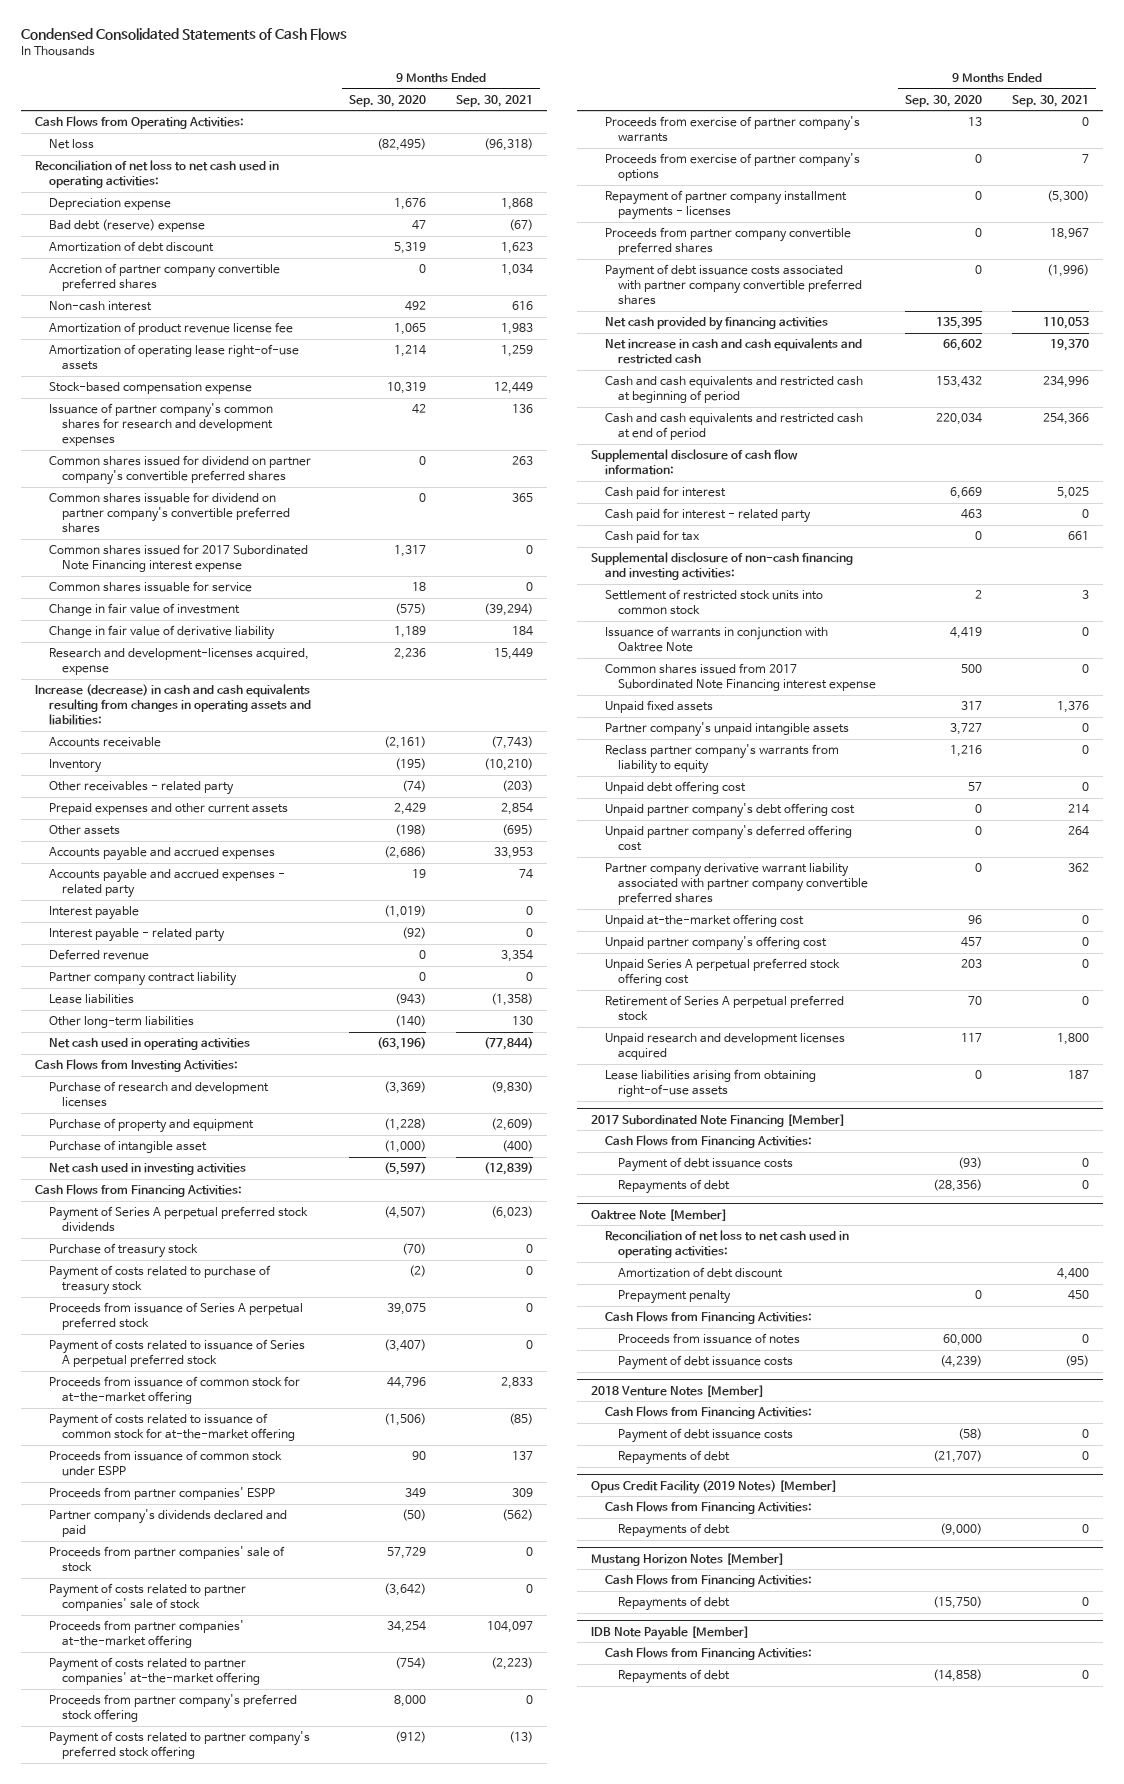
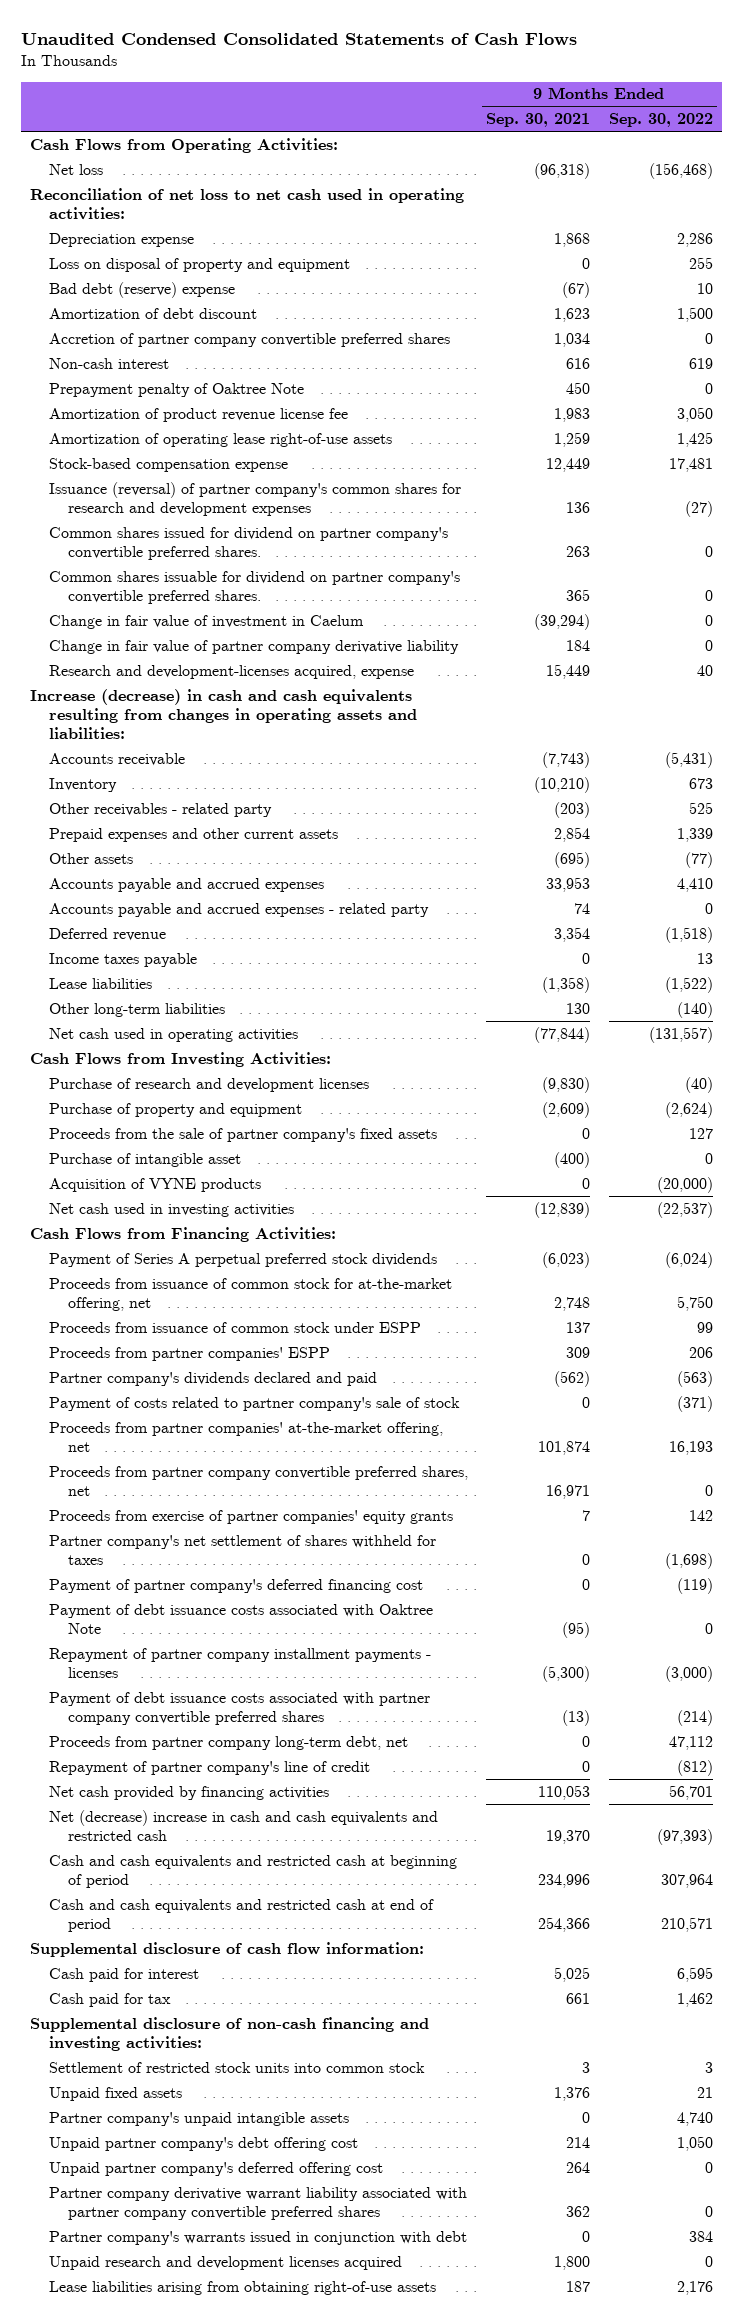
- Condensed Consolidated Statements of Cash Flows
+ Unaudited Condensed Consolidated Statements of Cash Flows
- | 9 Months Ended Sep. 30, 2020 | 9 Months Ended Sep. 30, 2021
+ | 9 Months Ended Sep. 30, 2021 | 9 Months Ended Sep. 30, 2022
+ Loss on disposal of property and equipment | 0 | 255
+ Prepayment penalty of Oaktree Note | 450 | 0
- Issuance of partner company's common shares for research and development expenses | 42 | 136
- Common shares issued for dividend on partner company's convertible preferred shares | 0 | 263
- Common shares issuable for dividend on partner company's convertible preferred shares | 0 | 365
- Common shares issued for 2017 Subordinated Note Financing interest expense | 1,317 | 0
- Common shares issuable for service | 18 | 0
- Change in fair value of investment | (575) | (39,294)
- Change in fair value of derivative liability | 1,189 | 184
+ Issuance (reversal) of partner company's common shares for research and development expenses | 136 | (27)
+ Common shares issued for dividend on partner company's convertible preferred shares. | 263 | 0
+ Common shares issuable for dividend on partner company's convertible preferred shares. | 365 | 0
+ Change in fair value of investment in Caelum | (39,294) | 0
+ Change in fair value of partner company derivative liability | 184 | 0
- Interest payable | (1,019) | 0
- Interest payable - related party | (92) | 0
- Partner company contract liability | 0 | 0
+ Income taxes payable | 0 | 13
+ Proceeds from the sale of partner company's fixed assets | 0 | 127
+ Acquisition of VYNE products | 0 | (20,000)
- Purchase of treasury stock | (70) | 0
- Payment of costs related to purchase of treasury stock | (2) | 0
- Proceeds from issuance of Series A perpetual preferred stock | 39,075 | 0
- Payment of costs related to issuance of Series A perpetual preferred stock | (3,407) | 0
- Proceeds from issuance of common stock for at-the-market offering | 44,796 | 2,833
- Payment of costs related to issuance of common stock for at-the-market offering | (1,506) | (85)
+ Proceeds from issuance of common stock for at-the-market offering, net | 2,748 | 5,750
- Proceeds from partner companies' sale of stock | 57,729 | 0
- Payment of costs related to partner companies' sale of stock | (3,642) | 0
- Proceeds from partner companies' at-the-market offering | 34,254 | 104,097
- Payment of costs related to partner companies' at-the-market offering | (754) | (2,223)
- Proceeds from partner company's preferred stock offering | 8,000 | 0
- Payment of costs related to partner company's preferred stock offering | (912) | (13)
- Proceeds from exercise of partner company's warrants | 13 | 0
- Proceeds from exercise of partner company's options | 0 | 7
+ Payment of costs related to partner company's sale of stock | 0 | (371)
+ Proceeds from partner companies' at-the-market offering, net | 101,874 | 16,193
+ Proceeds from partner company convertible preferred shares, net | 16,971 | 0
+ Proceeds from exercise of partner companies' equity grants | 7 | 142
+ Partner company's net settlement of shares withheld for taxes | 0 | (1,698)
+ Payment of partner company's deferred financing cost | 0 | (119)
+ Payment of debt issuance costs associated with Oaktree Note | (95) | 0
- Proceeds from partner company convertible preferred shares | 0 | 18,967
- Payment of debt issuance costs associated with partner company convertible preferred shares | 0 | (1,996)
+ Payment of debt issuance costs associated with partner company convertible preferred shares | (13) | (214)
+ Proceeds from partner company long-term debt, net | 0 | 47,112
+ Repayment of partner company's line of credit | 0 | (812)
- Net increase in cash and cash equivalents and restricted cash | 66,602 | 19,370
+ Net (decrease) increase in cash and cash equivalents and restricted cash | 19,370 | (97,393)
- Cash paid for interest - related party | 463 | 0
- Issuance of warrants in conjunction with Oaktree Note | 4,419 | 0
- Common shares issued from 2017 Subordinated Note Financing interest expense | 500 | 0
- Reclass partner company's warrants from liability to equity | 1,216 | 0
- Unpaid debt offering cost | 57 | 0
- Unpaid at-the-market offering cost | 96 | 0
- Unpaid partner company's offering cost | 457 | 0
- Unpaid Series A perpetual preferred stock offering cost | 203 | 0
- Retirement of Series A perpetual preferred stock | 70 | 0
+ Partner company's warrants issued in conjunction with debt | 0 | 384
- 2017 Subordinated Note Financing [Member]
- Cash Flows from Financing Activities:
- Payment of debt issuance costs | (93) | 0
- Repayments of debt | (28,356) | 0
- Oaktree Note [Member]
- Reconciliation of net loss to net cash used in operating activities:
- Amortization of debt discount | | 4,400
- Prepayment penalty | 0 | 450
- Cash Flows from Financing Activities:
- Proceeds from issuance of notes | 60,000 | 0
- Payment of debt issuance costs | (4,239) | (95)
- 2018 Venture Notes [Member]
- Cash Flows from Financing Activities:
- Payment of debt issuance costs | (58) | 0
- Repayments of debt | (21,707) | 0
- Opus Credit Facility (2019 Notes) [Member]
- Cash Flows from Financing Activities:
- Repayments of debt | (9,000) | 0
- Mustang Horizon Notes [Member]
- Cash Flows from Financing Activities:
- Repayments of debt | (15,750) | 0
- IDB Note Payable [Member]
- Cash Flows from Financing Activities:
- Repayments of debt | (14,858) | 0

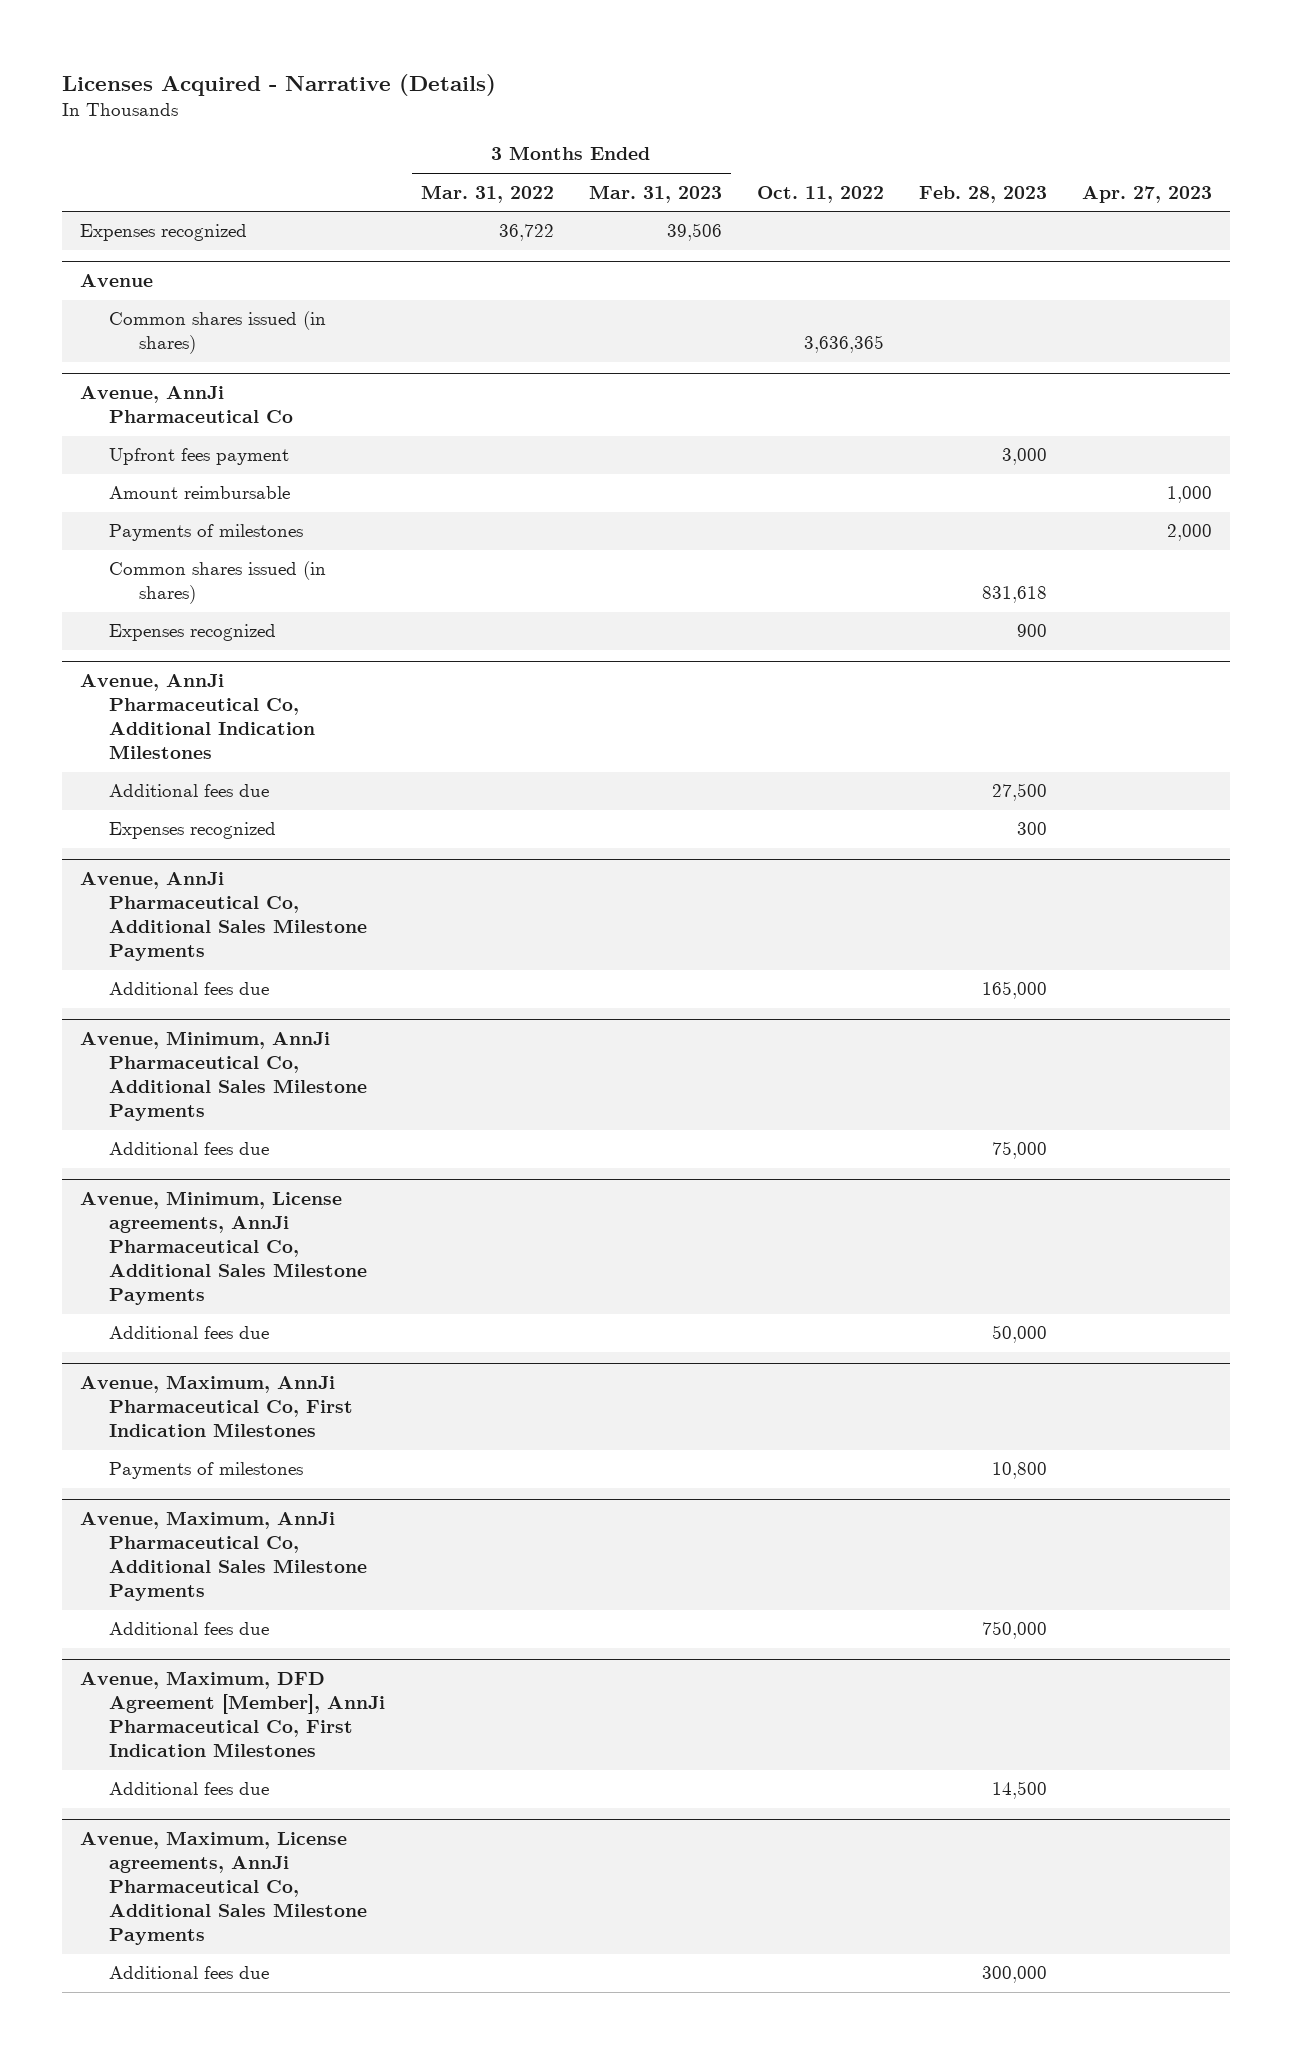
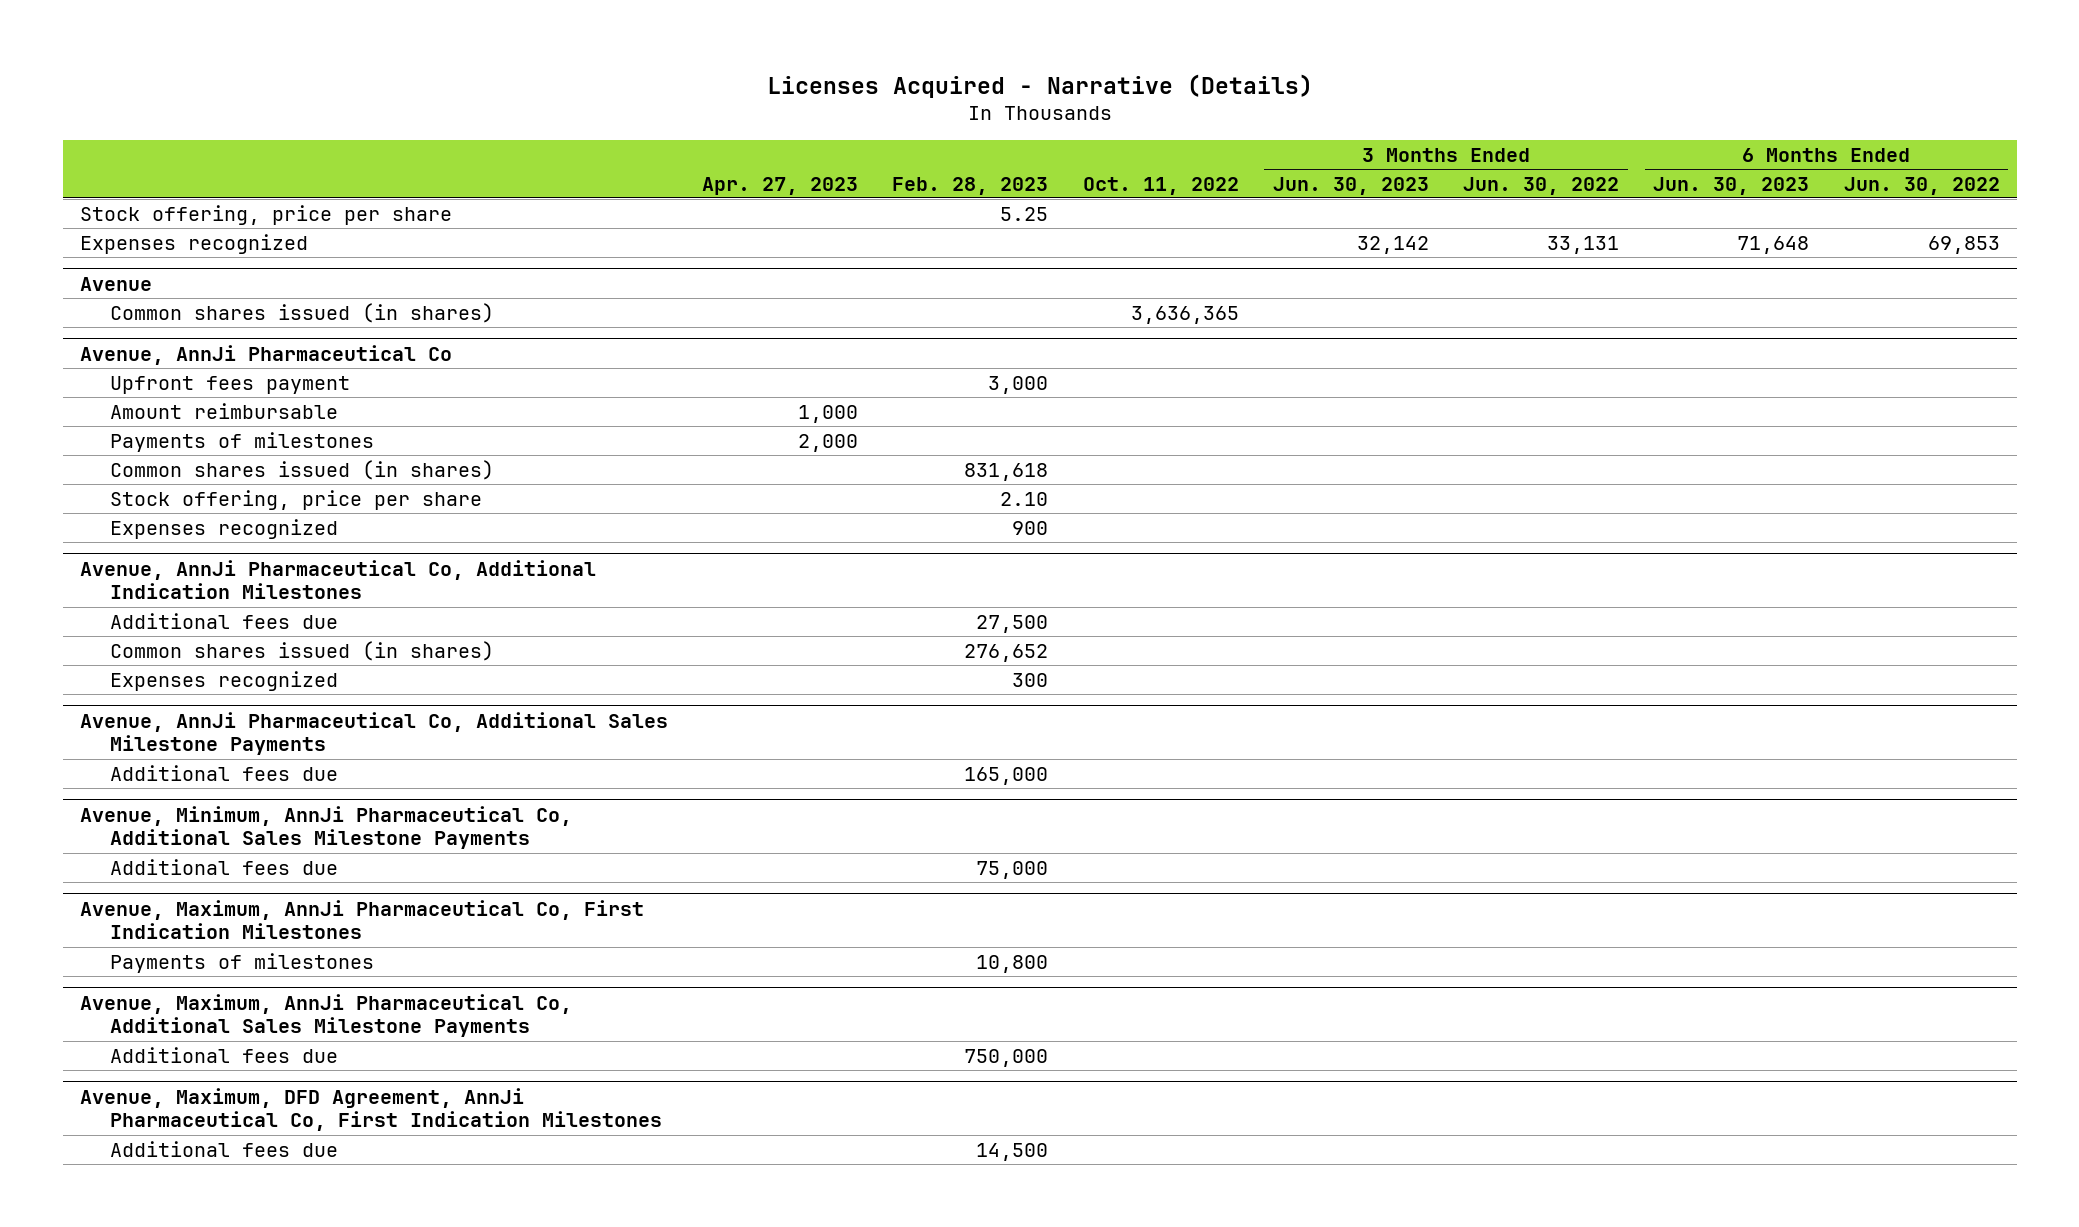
- | 3 Months Ended Mar. 31, 2022 | 3 Months Ended Mar. 31, 2023 | Oct. 11, 2022 | Feb. 28, 2023 | Apr. 27, 2023
+ | Apr. 27, 2023 | Feb. 28, 2023 | Oct. 11, 2022 | 3 Months Ended Jun. 30, 2023 | 3 Months Ended Jun. 30, 2022 | 6 Months Ended Jun. 30, 2023 | 6 Months Ended Jun. 30, 2022
+ Stock offering, price per share | | 5.25 | | | | |
@ Avenue, AnnJi Pharmaceutical Co
+ Stock offering, price per share | | 2.10 | | | | |
@ Avenue, AnnJi Pharmaceutical Co, Additional Indication Milestones
+ Common shares issued (in shares) | | 276,652 | | | | |
- Avenue, Minimum, License agreements, AnnJi Pharmaceutical Co, Additional Sales Milestone Payments
- Additional fees due | | | | 50,000 |
- Avenue, Maximum, DFD Agreement [Member], AnnJi Pharmaceutical Co, First Indication Milestones
+ Avenue, Maximum, DFD Agreement, AnnJi Pharmaceutical Co, First Indication Milestones
- Avenue, Maximum, License agreements, AnnJi Pharmaceutical Co, Additional Sales Milestone Payments
- Additional fees due | | | | 300,000 |

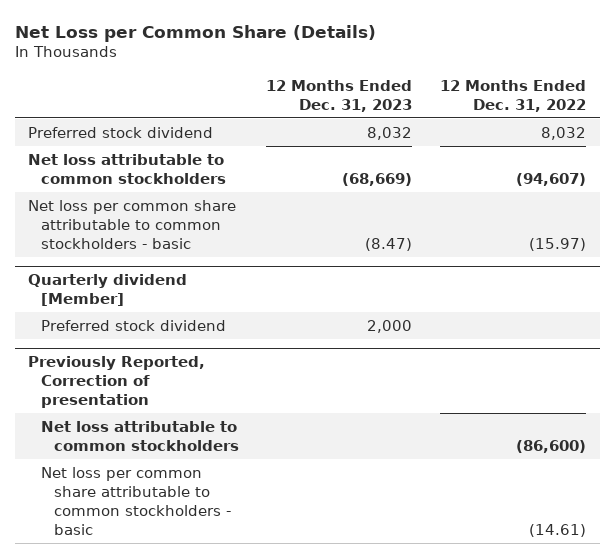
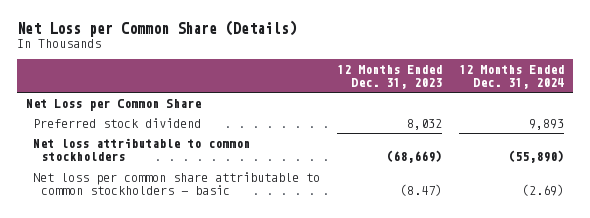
- | 12 Months Ended Dec. 31, 2023 | 12 Months Ended Dec. 31, 2022
+ | 12 Months Ended Dec. 31, 2023 | 12 Months Ended Dec. 31, 2024
+ Net Loss per Common Share
- Quarterly dividend [Member]
- Preferred stock dividend | 2,000 |
- Previously Reported, Correction of presentation
- Net loss attributable to common stockholders | | (86,600)
- Net loss per common share attributable to common stockholders - basic | | (14.61)

